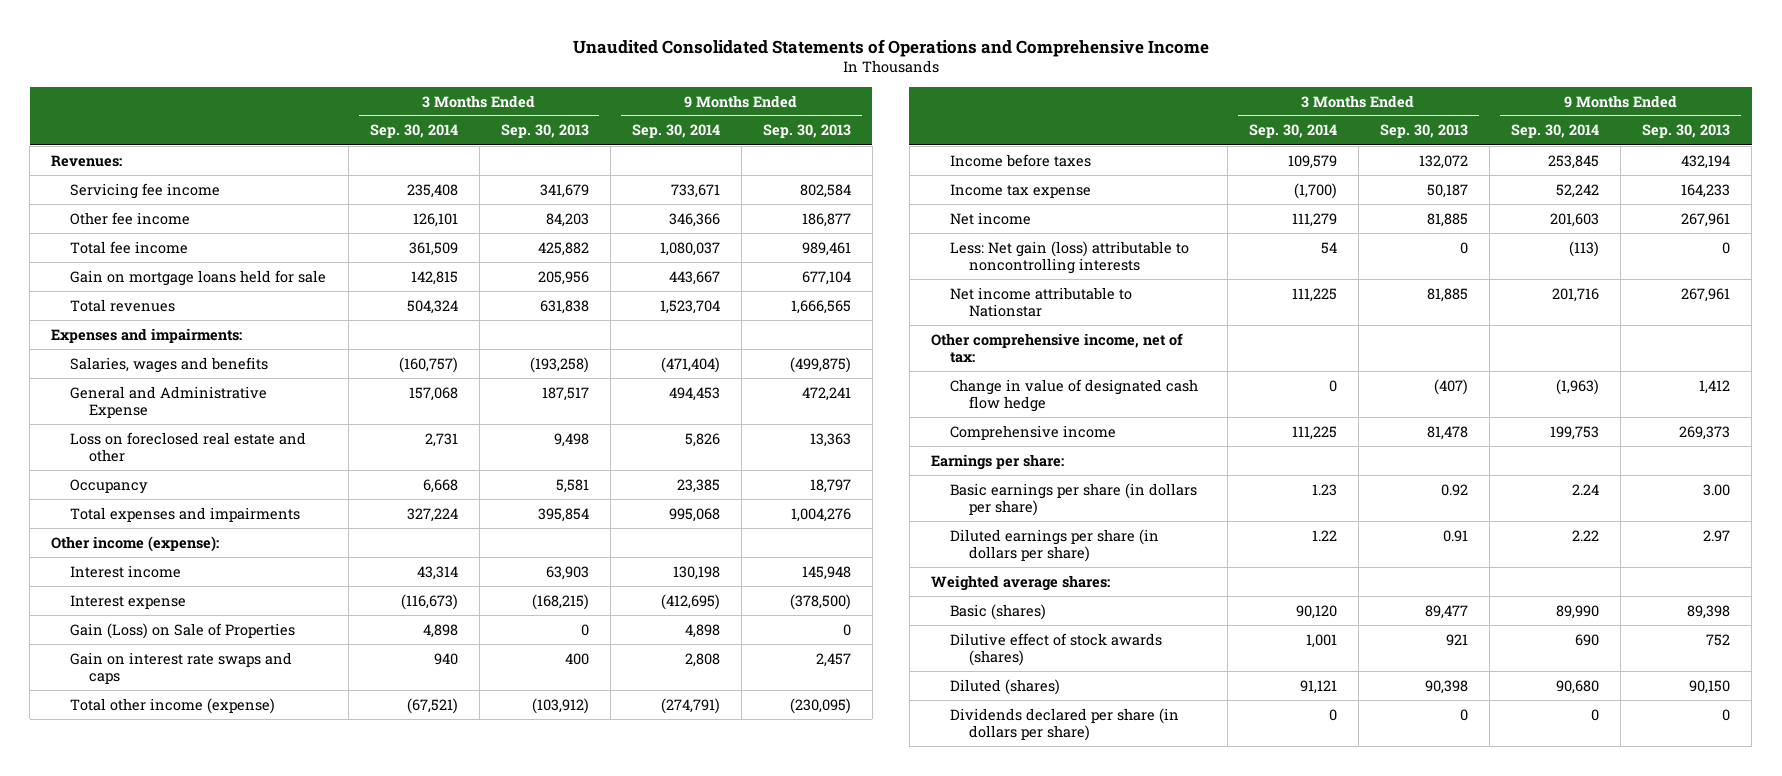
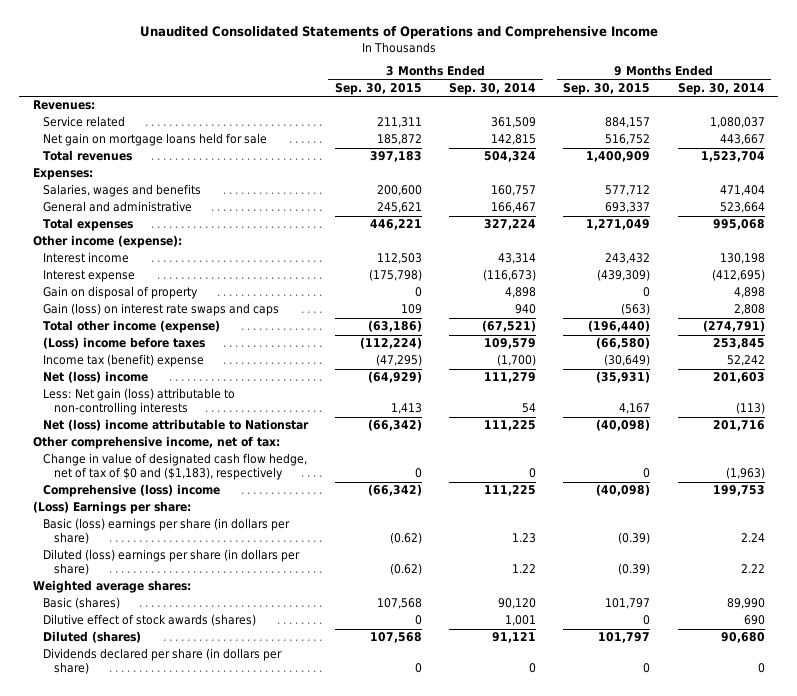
- | 3 Months Ended Sep. 30, 2014 | 3 Months Ended Sep. 30, 2013 | 9 Months Ended Sep. 30, 2014 | 9 Months Ended Sep. 30, 2013
+ | 3 Months Ended Sep. 30, 2015 | 3 Months Ended Sep. 30, 2014 | 9 Months Ended Sep. 30, 2015 | 9 Months Ended Sep. 30, 2014
- Servicing fee income | 235,408 | 341,679 | 733,671 | 802,584
- Other fee income | 126,101 | 84,203 | 346,366 | 186,877
- Total fee income | 361,509 | 425,882 | 1,080,037 | 989,461
- Gain on mortgage loans held for sale | 142,815 | 205,956 | 443,667 | 677,104
+ Service related | 211,311 | 361,509 | 884,157 | 1,080,037
+ Net gain on mortgage loans held for sale | 185,872 | 142,815 | 516,752 | 443,667
- Expenses and impairments:
- Salaries, wages and benefits | (160,757) | (193,258) | (471,404) | (499,875)
- General and Administrative Expense | 157,068 | 187,517 | 494,453 | 472,241
- Loss on foreclosed real estate and other | 2,731 | 9,498 | 5,826 | 13,363
- Occupancy | 6,668 | 5,581 | 23,385 | 18,797
- Total expenses and impairments | 327,224 | 395,854 | 995,068 | 1,004,276
+ Expenses:
+ Salaries, wages and benefits | 200,600 | 160,757 | 577,712 | 471,404
+ General and administrative | 245,621 | 166,467 | 693,337 | 523,664
+ Total expenses | 446,221 | 327,224 | 1,271,049 | 995,068
- Gain (Loss) on Sale of Properties | 4,898 | 0 | 4,898 | 0
- Gain on interest rate swaps and caps | 940 | 400 | 2,808 | 2,457
+ Gain on disposal of property | 0 | 4,898 | 0 | 4,898
+ Gain (loss) on interest rate swaps and caps | 109 | 940 | (563) | 2,808
- Income before taxes | 109,579 | 132,072 | 253,845 | 432,194
- Income tax expense | (1,700) | 50,187 | 52,242 | 164,233
- Net income | 111,279 | 81,885 | 201,603 | 267,961
- Less: Net gain (loss) attributable to noncontrolling interests | 54 | 0 | (113) | 0
- Net income attributable to Nationstar | 111,225 | 81,885 | 201,716 | 267,961
+ (Loss) income before taxes | (112,224) | 109,579 | (66,580) | 253,845
+ Income tax (benefit) expense | (47,295) | (1,700) | (30,649) | 52,242
+ Net (loss) income | (64,929) | 111,279 | (35,931) | 201,603
+ Less: Net gain (loss) attributable to non-controlling interests | 1,413 | 54 | 4,167 | (113)
+ Net (loss) income attributable to Nationstar | (66,342) | 111,225 | (40,098) | 201,716
- Change in value of designated cash flow hedge | 0 | (407) | (1,963) | 1,412
- Comprehensive income | 111,225 | 81,478 | 199,753 | 269,373
- Earnings per share:
- Basic earnings per share (in dollars per share) | 1.23 | 0.92 | 2.24 | 3.00
- Diluted earnings per share (in dollars per share) | 1.22 | 0.91 | 2.22 | 2.97
+ Change in value of designated cash flow hedge, net of tax of $0 and ($1,183), respectively | 0 | 0 | 0 | (1,963)
+ Comprehensive (loss) income | (66,342) | 111,225 | (40,098) | 199,753
+ (Loss) Earnings per share:
+ Basic (loss) earnings per share (in dollars per share) | (0.62) | 1.23 | (0.39) | 2.24
+ Diluted (loss) earnings per share (in dollars per share) | (0.62) | 1.22 | (0.39) | 2.22

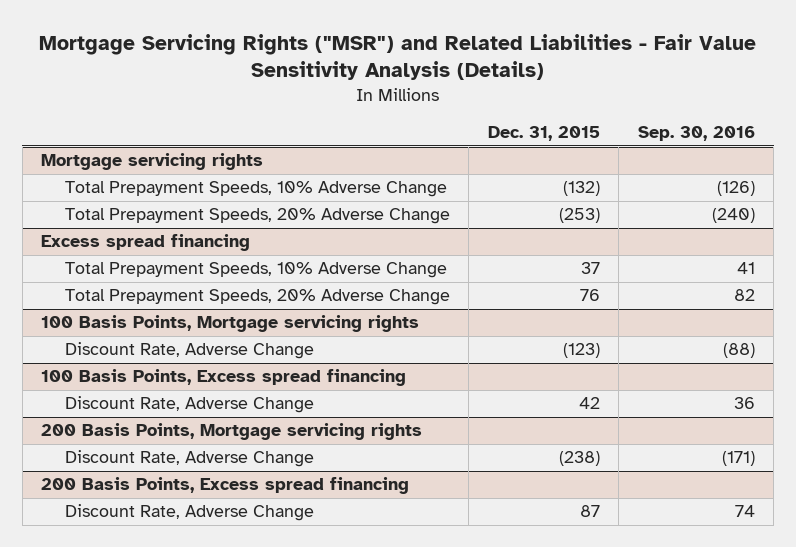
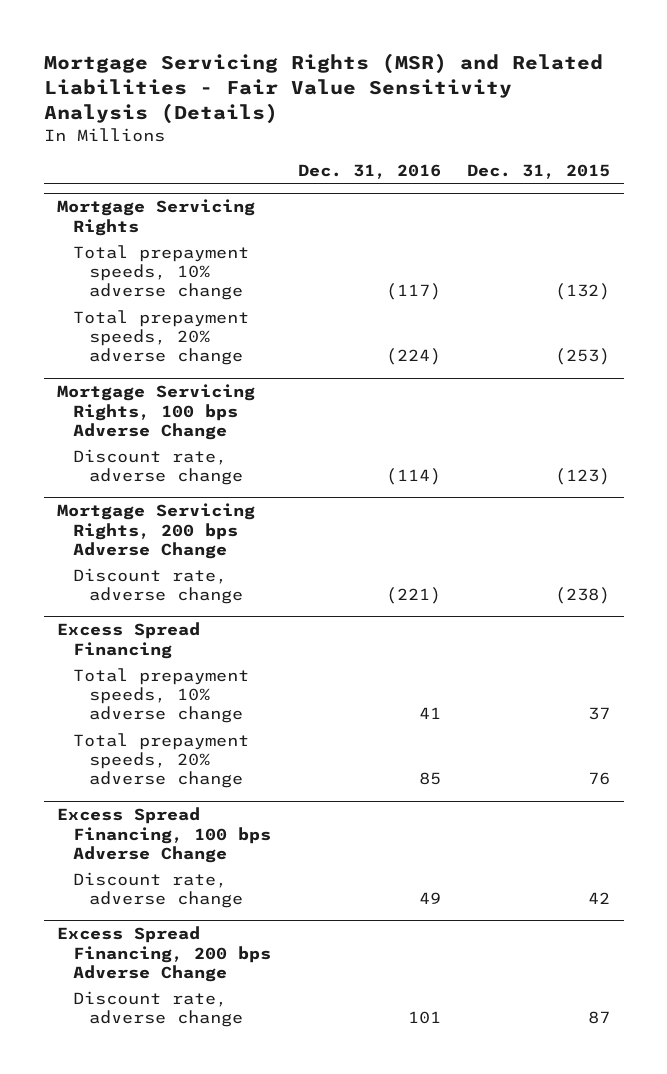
- Mortgage Servicing Rights ("MSR") and Related Liabilities - Fair Value Sensitivity Analysis (Details)
+ Mortgage Servicing Rights (MSR) and Related Liabilities - Fair Value Sensitivity Analysis (Details)
- | Dec. 31, 2015 | Sep. 30, 2016
+ | Dec. 31, 2016 | Dec. 31, 2015
- Mortgage servicing rights
- Total Prepayment Speeds, 10% Adverse Change | (132) | (126)
- Total Prepayment Speeds, 20% Adverse Change | (253) | (240)
- Excess spread financing
- Total Prepayment Speeds, 10% Adverse Change | 37 | 41
- Total Prepayment Speeds, 20% Adverse Change | 76 | 82
- 100 Basis Points, Mortgage servicing rights
- Discount Rate, Adverse Change | (123) | (88)
- 100 Basis Points, Excess spread financing
- Discount Rate, Adverse Change | 42 | 36
- 200 Basis Points, Mortgage servicing rights
- Discount Rate, Adverse Change | (238) | (171)
- 200 Basis Points, Excess spread financing
- Discount Rate, Adverse Change | 87 | 74
+ Mortgage Servicing Rights
+ Total prepayment speeds, 10% adverse change | (117) | (132)
+ Total prepayment speeds, 20% adverse change | (224) | (253)
+ Mortgage Servicing Rights, 100 bps Adverse Change
+ Discount rate, adverse change | (114) | (123)
+ Mortgage Servicing Rights, 200 bps Adverse Change
+ Discount rate, adverse change | (221) | (238)
+ Excess Spread Financing
+ Total prepayment speeds, 10% adverse change | 41 | 37
+ Total prepayment speeds, 20% adverse change | 85 | 76
+ Excess Spread Financing, 100 bps Adverse Change
+ Discount rate, adverse change | 49 | 42
+ Excess Spread Financing, 200 bps Adverse Change
+ Discount rate, adverse change | 101 | 87

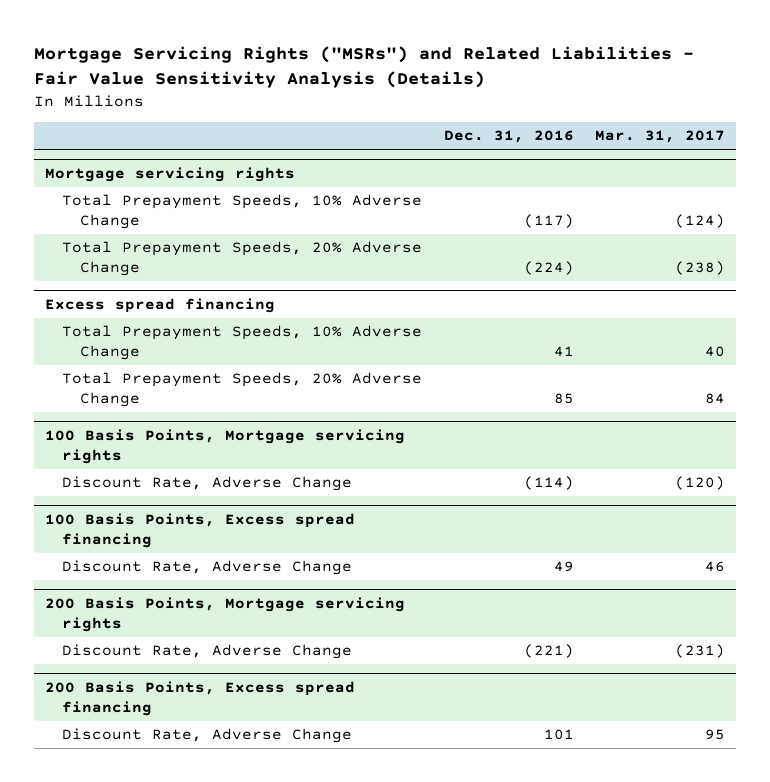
- Mortgage Servicing Rights (MSR) and Related Liabilities - Fair Value Sensitivity Analysis (Details)
+ Mortgage Servicing Rights ("MSRs") and Related Liabilities - Fair Value Sensitivity Analysis (Details)
- | Dec. 31, 2016 | Dec. 31, 2015
+ | Dec. 31, 2016 | Mar. 31, 2017
- Mortgage Servicing Rights
- Total prepayment speeds, 10% adverse change | (117) | (132)
- Total prepayment speeds, 20% adverse change | (224) | (253)
- Mortgage Servicing Rights, 100 bps Adverse Change
- Discount rate, adverse change | (114) | (123)
- Mortgage Servicing Rights, 200 bps Adverse Change
- Discount rate, adverse change | (221) | (238)
- Excess Spread Financing
- Total prepayment speeds, 10% adverse change | 41 | 37
- Total prepayment speeds, 20% adverse change | 85 | 76
- Excess Spread Financing, 100 bps Adverse Change
- Discount rate, adverse change | 49 | 42
- Excess Spread Financing, 200 bps Adverse Change
- Discount rate, adverse change | 101 | 87
+ Mortgage servicing rights
+ Total Prepayment Speeds, 10% Adverse Change | (117) | (124)
+ Total Prepayment Speeds, 20% Adverse Change | (224) | (238)
+ Excess spread financing
+ Total Prepayment Speeds, 10% Adverse Change | 41 | 40
+ Total Prepayment Speeds, 20% Adverse Change | 85 | 84
+ 100 Basis Points, Mortgage servicing rights
+ Discount Rate, Adverse Change | (114) | (120)
+ 100 Basis Points, Excess spread financing
+ Discount Rate, Adverse Change | 49 | 46
+ 200 Basis Points, Mortgage servicing rights
+ Discount Rate, Adverse Change | (221) | (231)
+ 200 Basis Points, Excess spread financing
+ Discount Rate, Adverse Change | 101 | 95

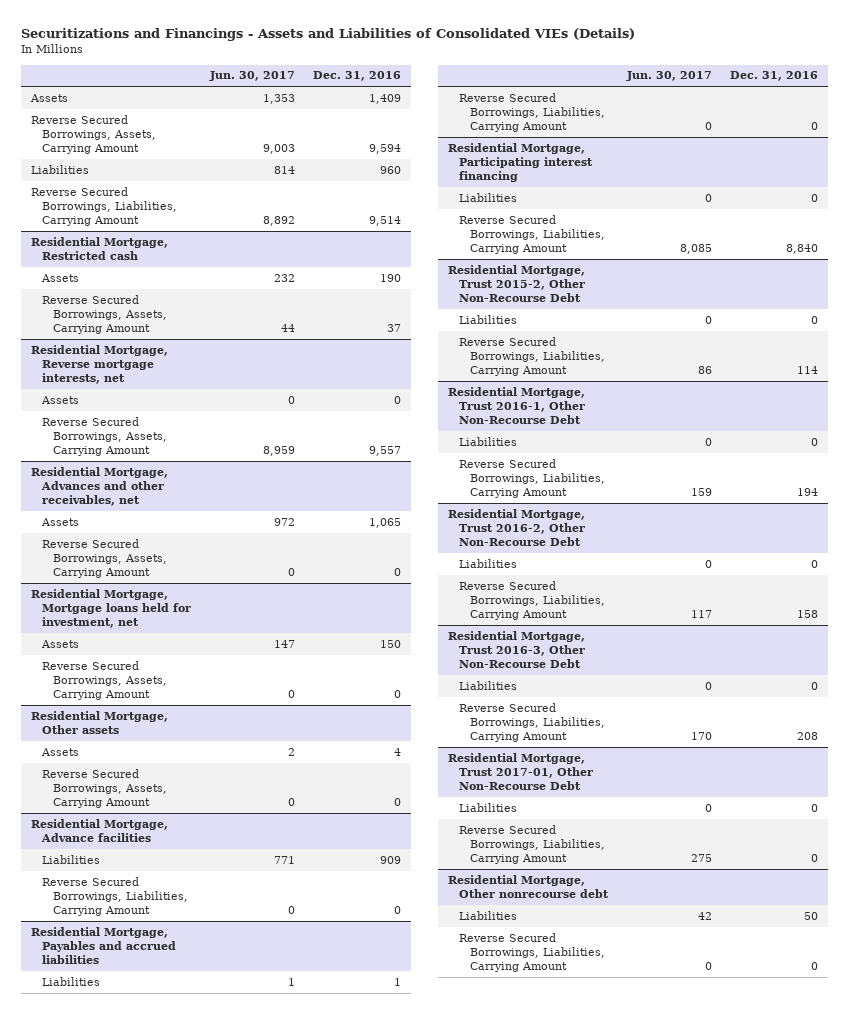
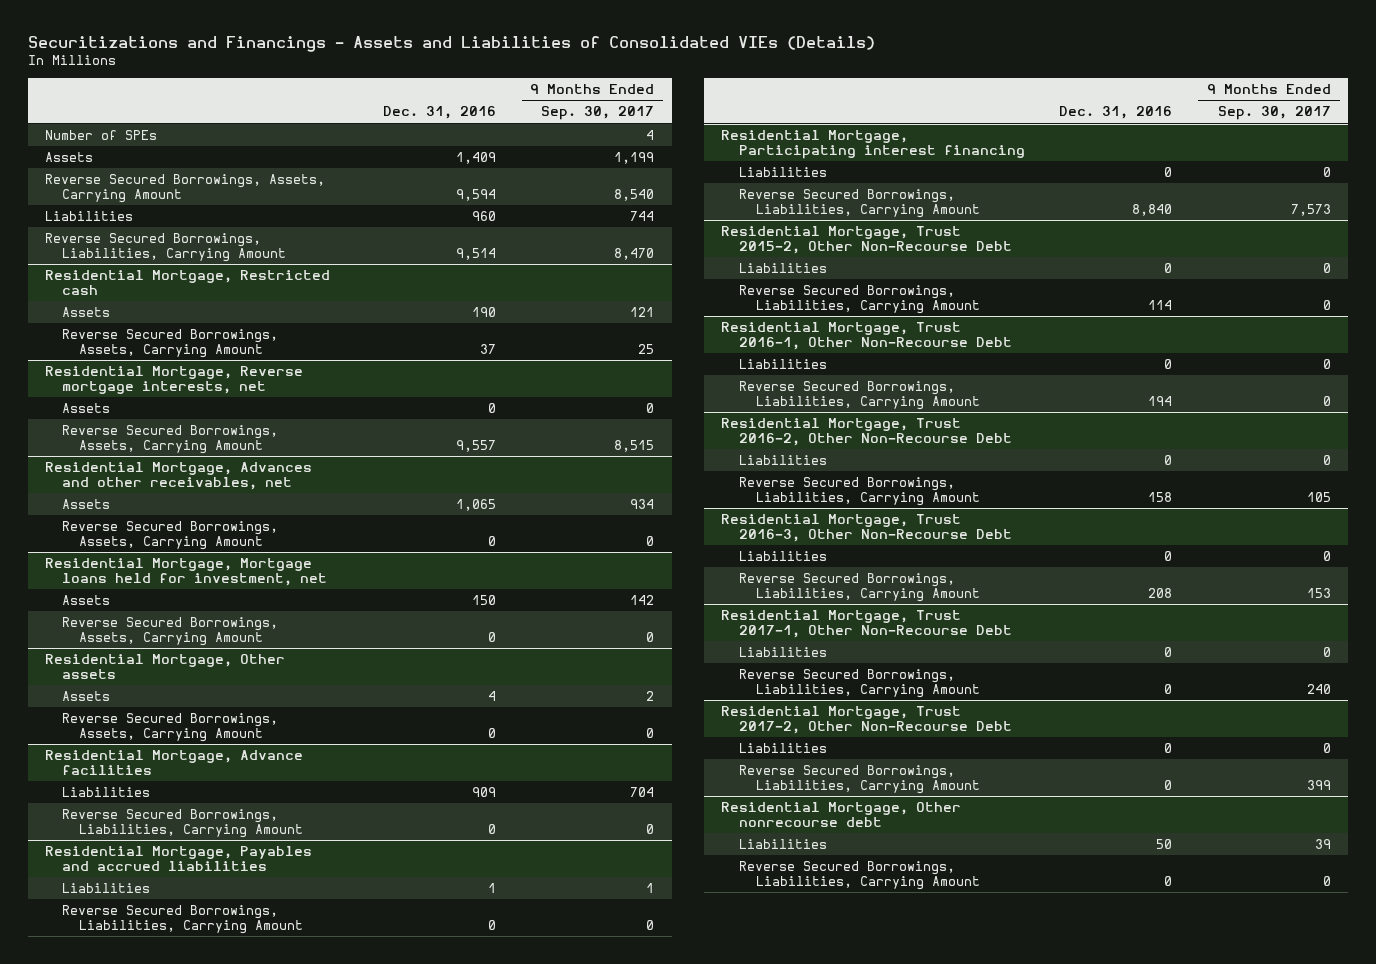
- | Jun. 30, 2017 | Dec. 31, 2016
+ | Dec. 31, 2016 | 9 Months Ended Sep. 30, 2017
+ Number of SPEs | | 4
- Residential Mortgage, Trust 2017-01, Other Non-Recourse Debt
+ Residential Mortgage, Trust 2017-1, Other Non-Recourse Debt
+ Residential Mortgage, Trust 2017-2, Other Non-Recourse Debt
+ Liabilities | 0 | 0
+ Reverse Secured Borrowings, Liabilities, Carrying Amount | 0 | 399

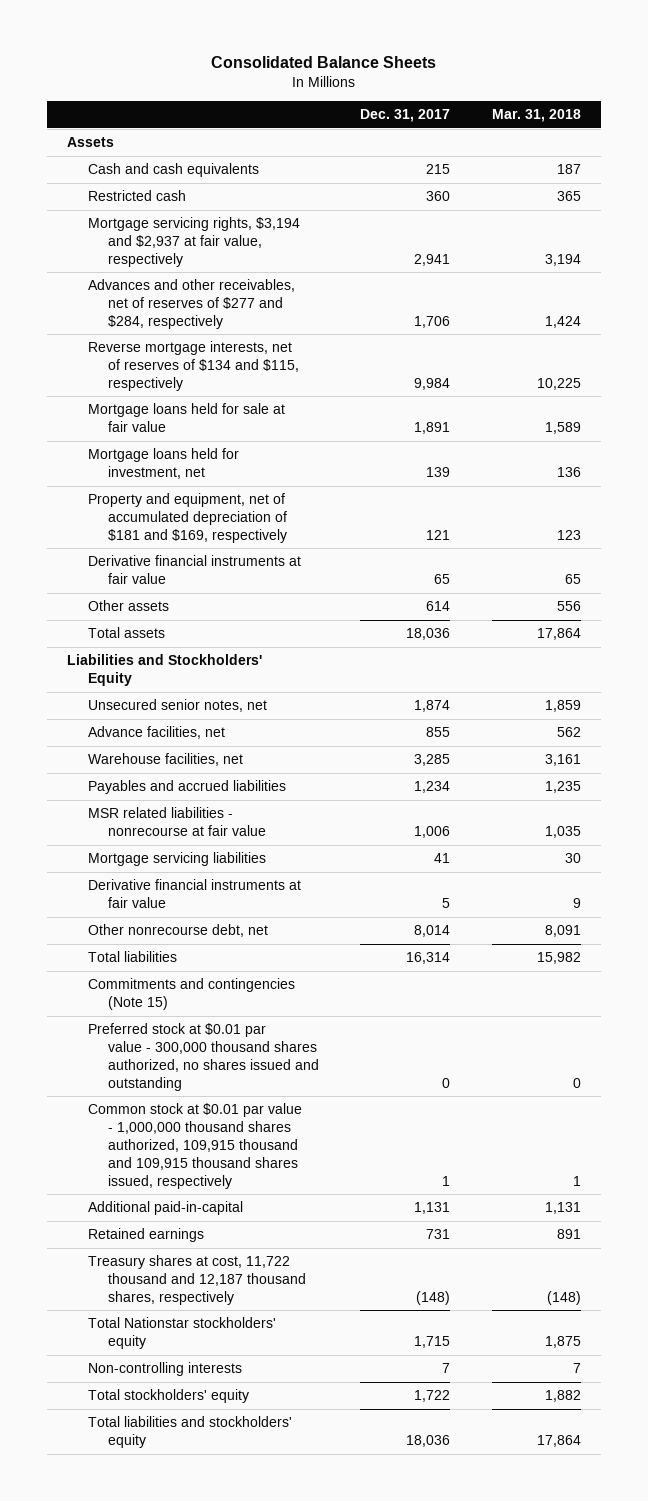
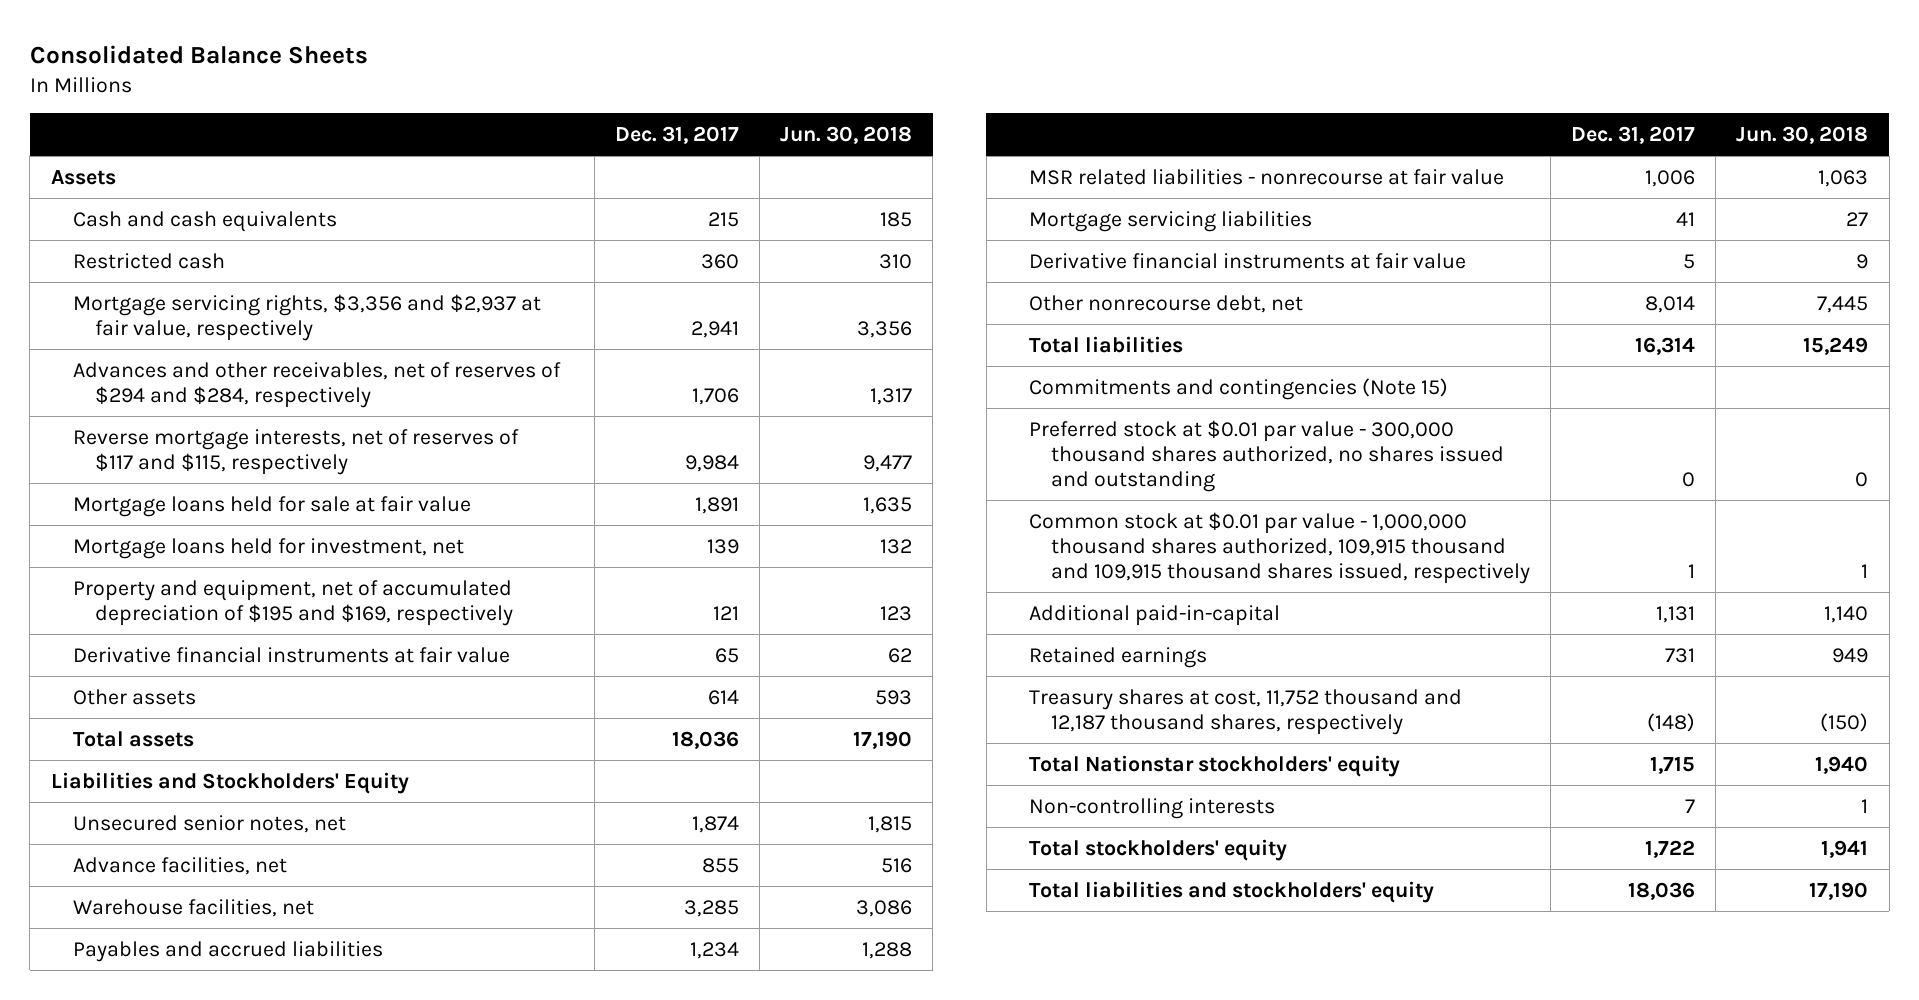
- | Dec. 31, 2017 | Mar. 31, 2018
+ | Dec. 31, 2017 | Jun. 30, 2018
- Mortgage servicing rights, $3,194 and $2,937 at fair value, respectively | 2,941 | 3,194
- Advances and other receivables, net of reserves of $277 and $284, respectively | 1,706 | 1,424
- Reverse mortgage interests, net of reserves of $134 and $115, respectively | 9,984 | 10,225
+ Mortgage servicing rights, $3,356 and $2,937 at fair value, respectively | 2,941 | 3,356
+ Advances and other receivables, net of reserves of $294 and $284, respectively | 1,706 | 1,317
+ Reverse mortgage interests, net of reserves of $117 and $115, respectively | 9,984 | 9,477
- Property and equipment, net of accumulated depreciation of $181 and $169, respectively | 121 | 123
+ Property and equipment, net of accumulated depreciation of $195 and $169, respectively | 121 | 123
- Treasury shares at cost, 11,722 thousand and 12,187 thousand shares, respectively | (148) | (148)
+ Treasury shares at cost, 11,752 thousand and 12,187 thousand shares, respectively | (148) | (150)

